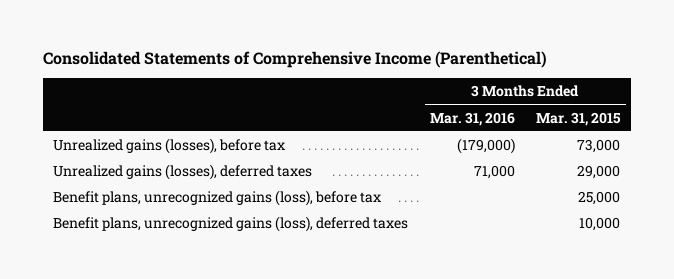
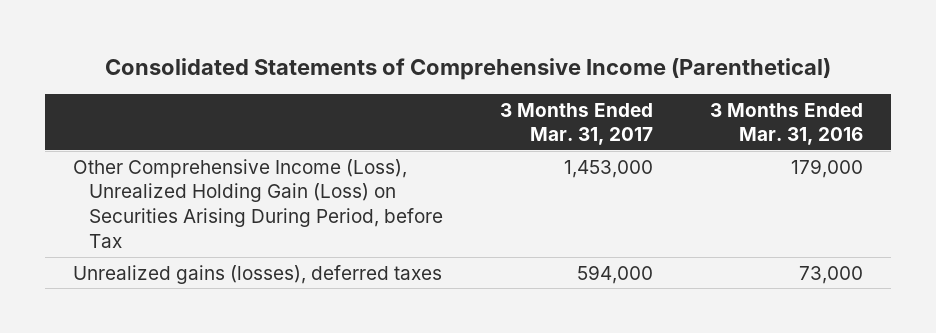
- | 3 Months Ended Mar. 31, 2016 | 3 Months Ended Mar. 31, 2015
+ | 3 Months Ended Mar. 31, 2017 | 3 Months Ended Mar. 31, 2016
- Unrealized gains (losses), before tax | (179,000) | 73,000
- Unrealized gains (losses), deferred taxes | 71,000 | 29,000
- Benefit plans, unrecognized gains (loss), before tax | | 25,000
- Benefit plans, unrecognized gains (loss), deferred taxes | | 10,000
+ Other Comprehensive Income (Loss), Unrealized Holding Gain (Loss) on Securities Arising During Period, before Tax | 1,453,000 | 179,000
+ Unrealized gains (losses), deferred taxes | 594,000 | 73,000

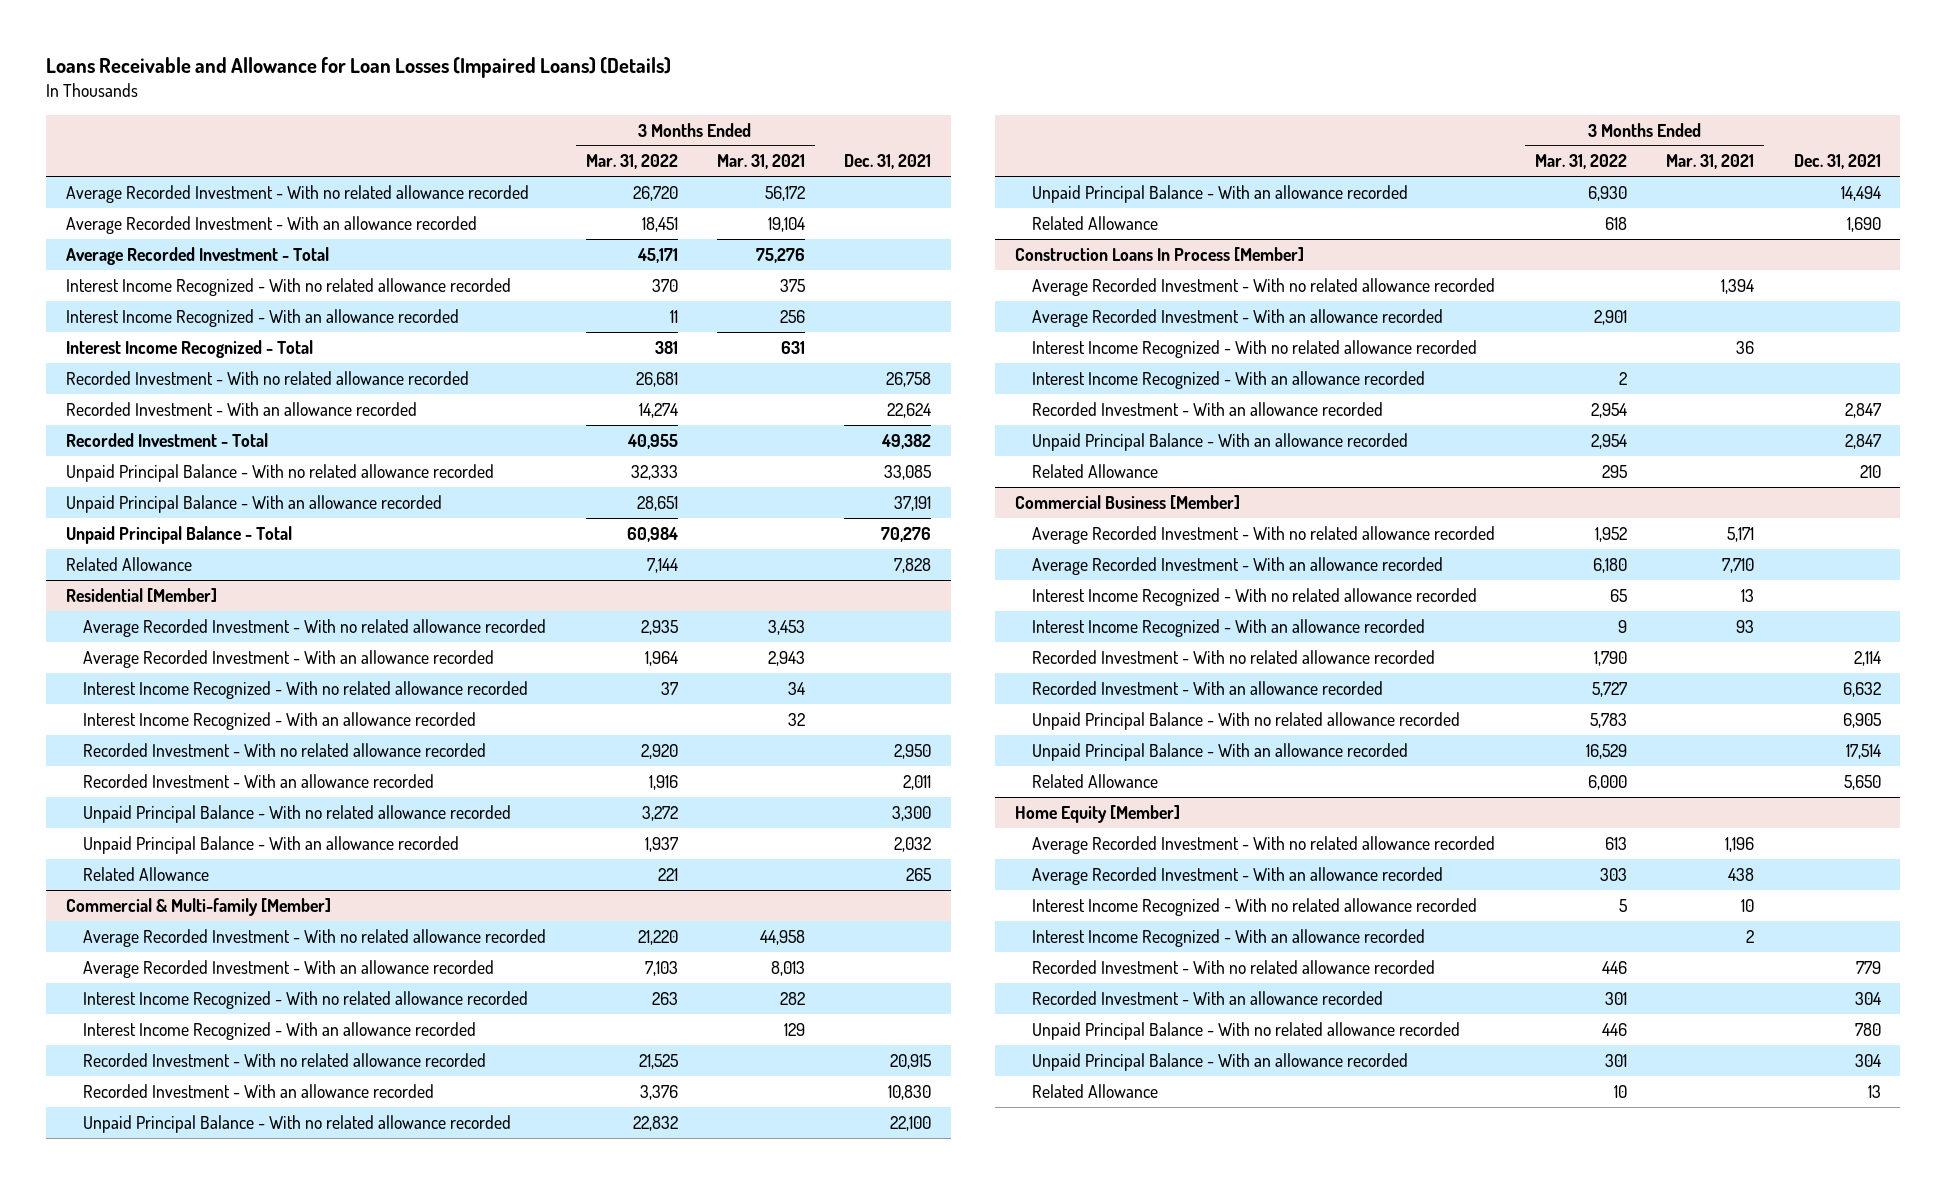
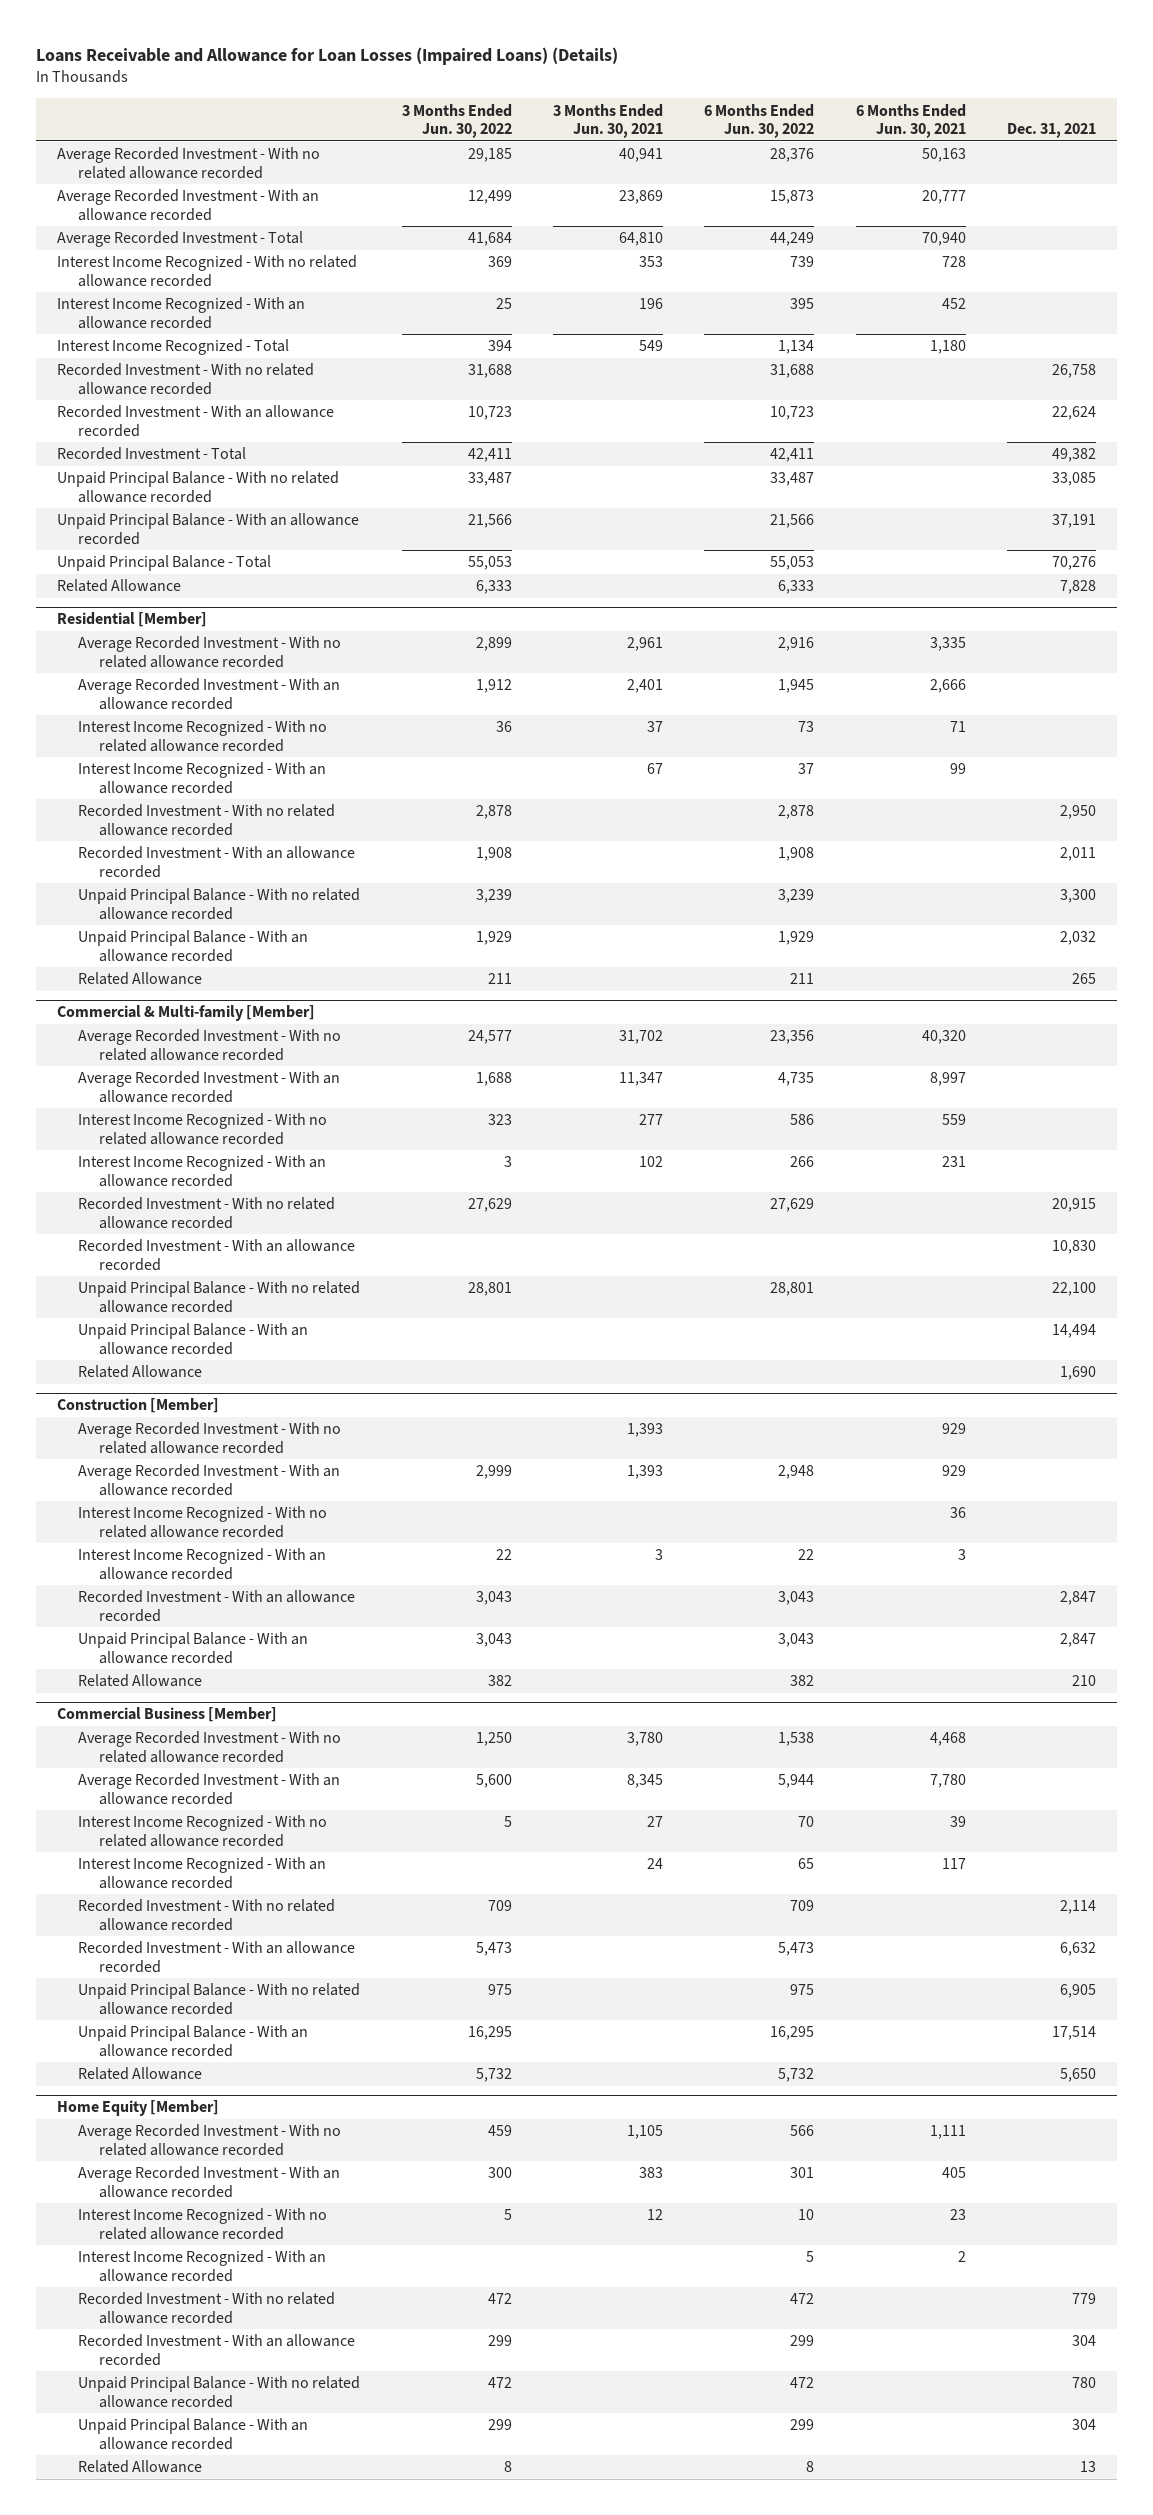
- | 3 Months Ended Mar. 31, 2022 | 3 Months Ended Mar. 31, 2021 | Dec. 31, 2021
+ | 3 Months Ended Jun. 30, 2022 | 3 Months Ended Jun. 30, 2021 | 6 Months Ended Jun. 30, 2022 | 6 Months Ended Jun. 30, 2021 | Dec. 31, 2021
- Construction Loans In Process [Member]
+ Construction [Member]

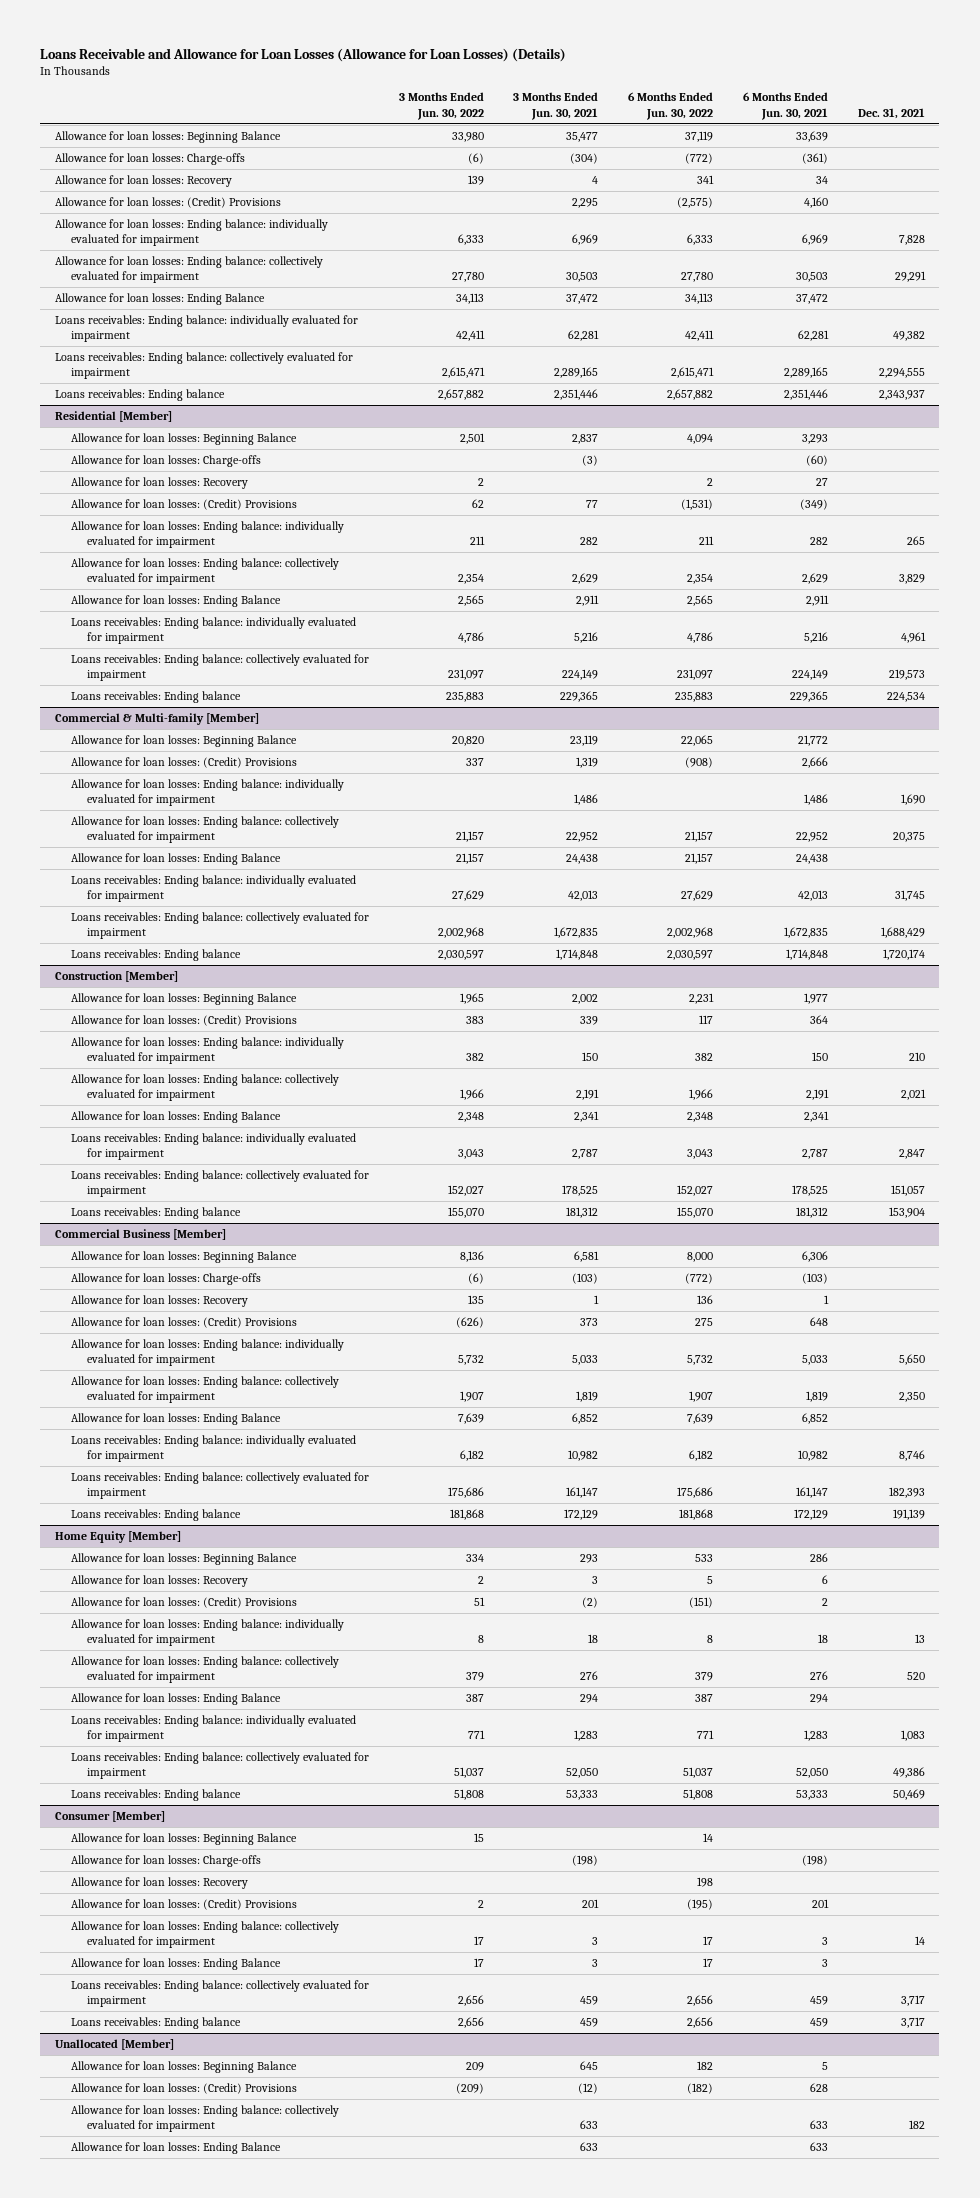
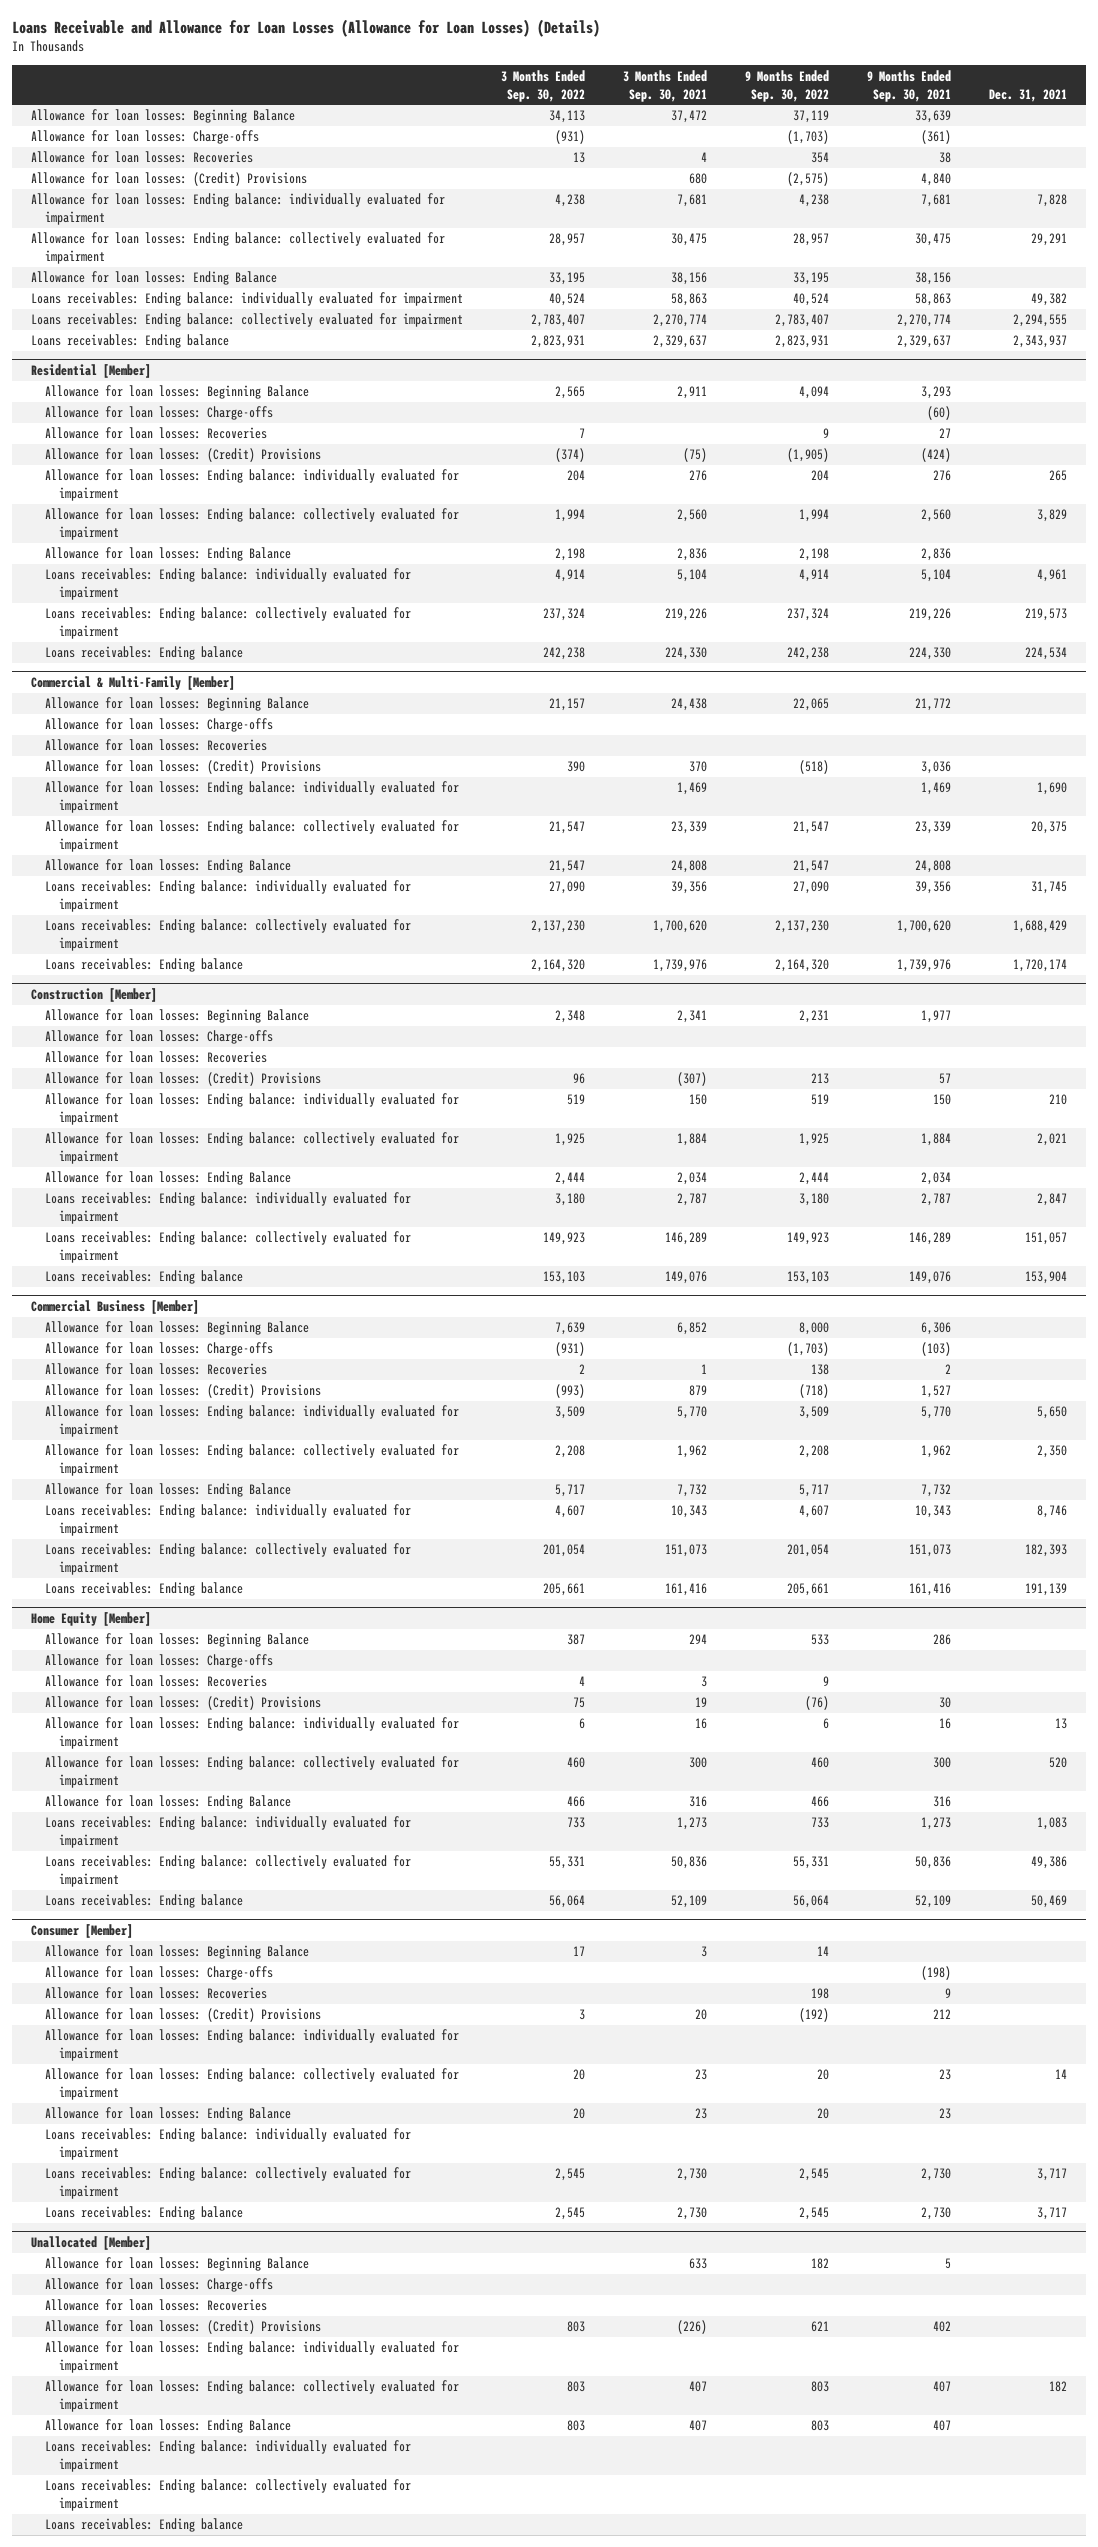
- | 3 Months Ended Jun. 30, 2022 | 3 Months Ended Jun. 30, 2021 | 6 Months Ended Jun. 30, 2022 | 6 Months Ended Jun. 30, 2021 | Dec. 31, 2021
+ | 3 Months Ended Sep. 30, 2022 | 3 Months Ended Sep. 30, 2021 | 9 Months Ended Sep. 30, 2022 | 9 Months Ended Sep. 30, 2021 | Dec. 31, 2021
- Allowance for loan losses: Recovery | 139 | 4 | 341 | 34 |
+ Allowance for loan losses: Recoveries | 13 | 4 | 354 | 38 |
@ Residential [Member]
- Allowance for loan losses: Recovery | 2 | | 2 | 27 |
+ Allowance for loan losses: Recoveries | 7 | | 9 | 27 |
- Commercial & Multi-family [Member]
+ Commercial & Multi-Family [Member]
+ Allowance for loan losses: Charge-offs
+ Allowance for loan losses: Recoveries
@ Construction [Member]
+ Allowance for loan losses: Charge-offs
+ Allowance for loan losses: Recoveries
@ Commercial Business [Member]
- Allowance for loan losses: Recovery | 135 | 1 | 136 | 1 |
+ Allowance for loan losses: Recoveries | 2 | 1 | 138 | 2 |
@ Home Equity [Member]
- Allowance for loan losses: Recovery | 2 | 3 | 5 | 6 |
+ Allowance for loan losses: Charge-offs
+ Allowance for loan losses: Recoveries | 4 | 3 | 9 | |
@ Consumer [Member]
- Allowance for loan losses: Recovery | | | 198 | |
+ Allowance for loan losses: Recoveries | | | 198 | 9 |
+ Allowance for loan losses: Ending balance: individually evaluated for impairment
+ Loans receivables: Ending balance: individually evaluated for impairment
@ Unallocated [Member]
+ Allowance for loan losses: Charge-offs
+ Allowance for loan losses: Recoveries
+ Allowance for loan losses: Ending balance: individually evaluated for impairment
+ Loans receivables: Ending balance: individually evaluated for impairment
+ Loans receivables: Ending balance: collectively evaluated for impairment
+ Loans receivables: Ending balance

